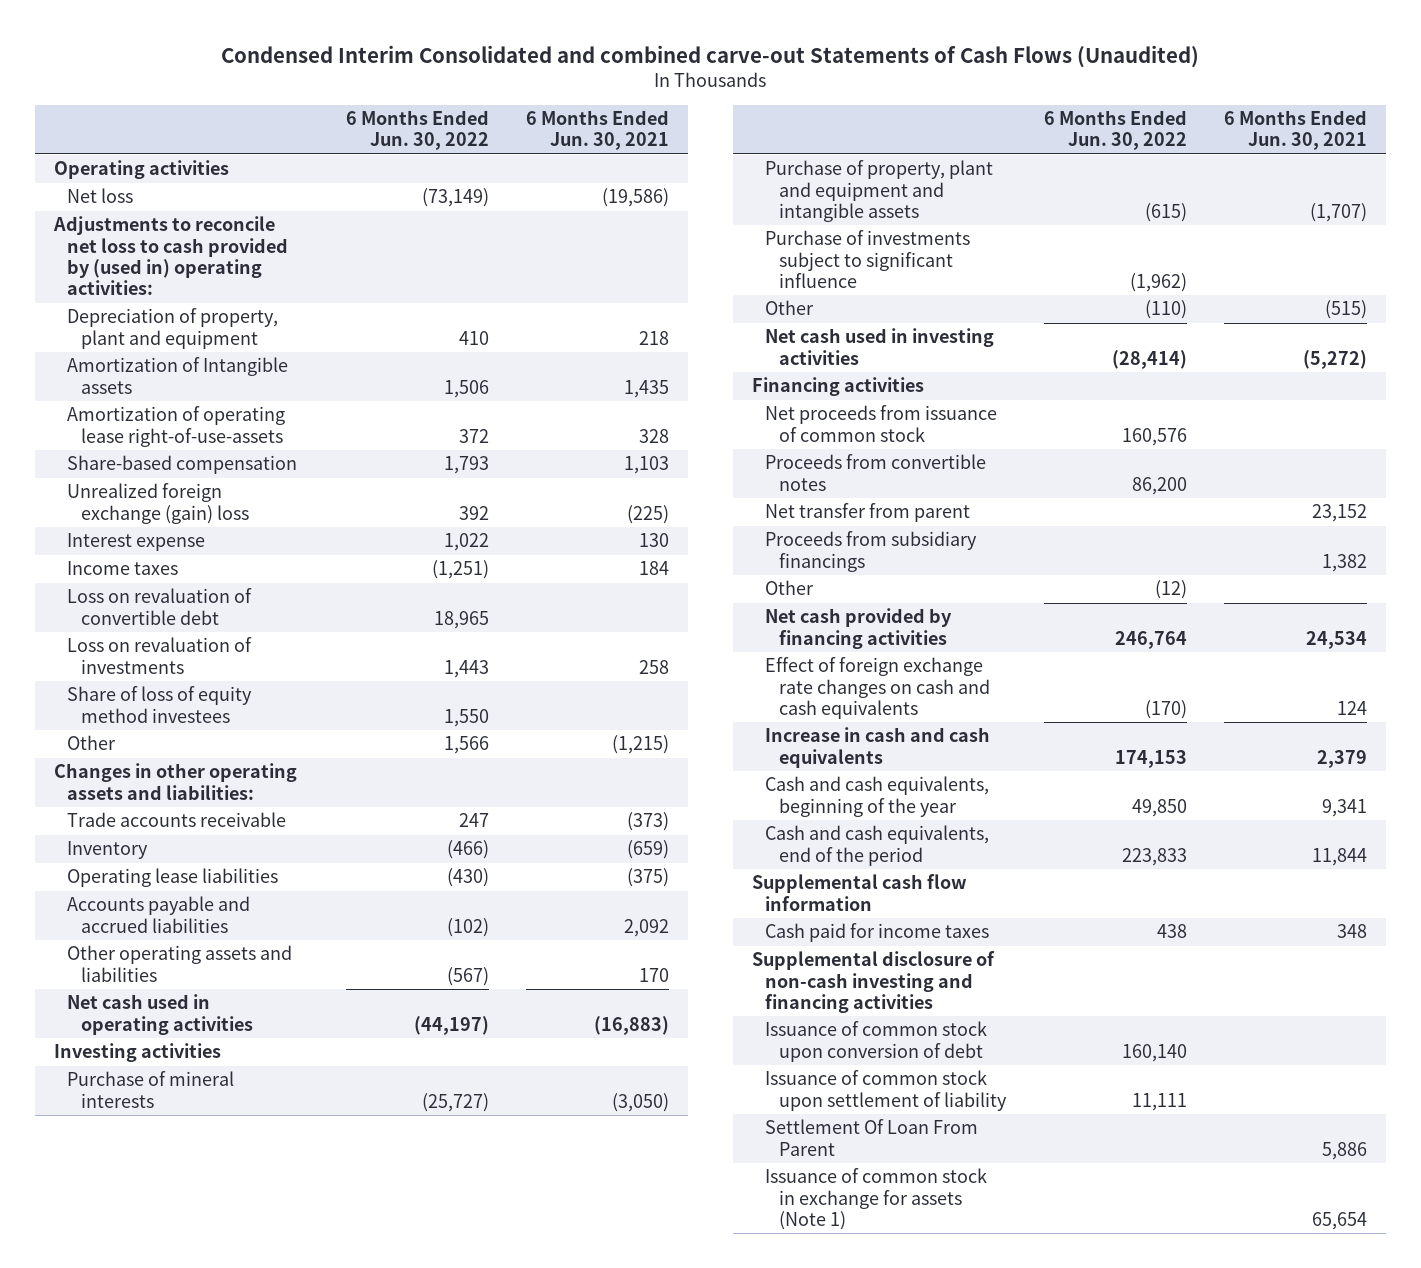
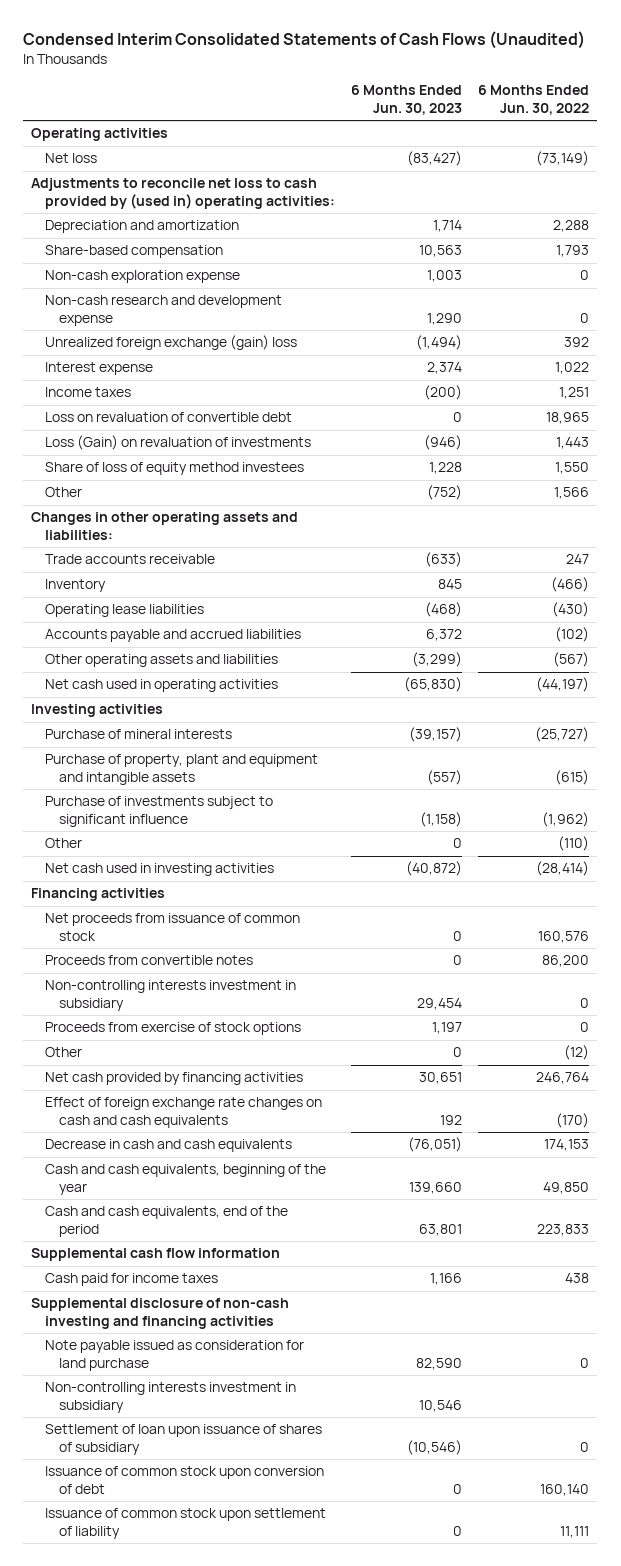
- Condensed Interim Consolidated and combined carve-out Statements of Cash Flows (Unaudited)
+ Condensed Interim Consolidated Statements of Cash Flows (Unaudited)
- | 6 Months Ended Jun. 30, 2022 | 6 Months Ended Jun. 30, 2021
+ | 6 Months Ended Jun. 30, 2023 | 6 Months Ended Jun. 30, 2022
- Depreciation of property, plant and equipment | 410 | 218
- Amortization of Intangible assets | 1,506 | 1,435
- Amortization of operating lease right-of-use-assets | 372 | 328
+ Depreciation and amortization | 1,714 | 2,288
+ Non-cash exploration expense | 1,003 | 0
+ Non-cash research and development expense | 1,290 | 0
- Income taxes | (1,251) | 184
+ Income taxes | (200) | 1,251
- Loss on revaluation of investments | 1,443 | 258
+ Loss (Gain) on revaluation of investments | (946) | 1,443
- Net transfer from parent | | 23,152
- Proceeds from subsidiary financings | | 1,382
+ Non-controlling interests investment in subsidiary | 29,454 | 0
+ Proceeds from exercise of stock options | 1,197 | 0
- Increase in cash and cash equivalents | 174,153 | 2,379
+ Decrease in cash and cash equivalents | (76,051) | 174,153
+ Note payable issued as consideration for land purchase | 82,590 | 0
+ Non-controlling interests investment in subsidiary | 10,546 |
+ Settlement of loan upon issuance of shares of subsidiary | (10,546) | 0
- Settlement Of Loan From Parent | | 5,886
- Issuance of common stock in exchange for assets (Note 1) | | 65,654

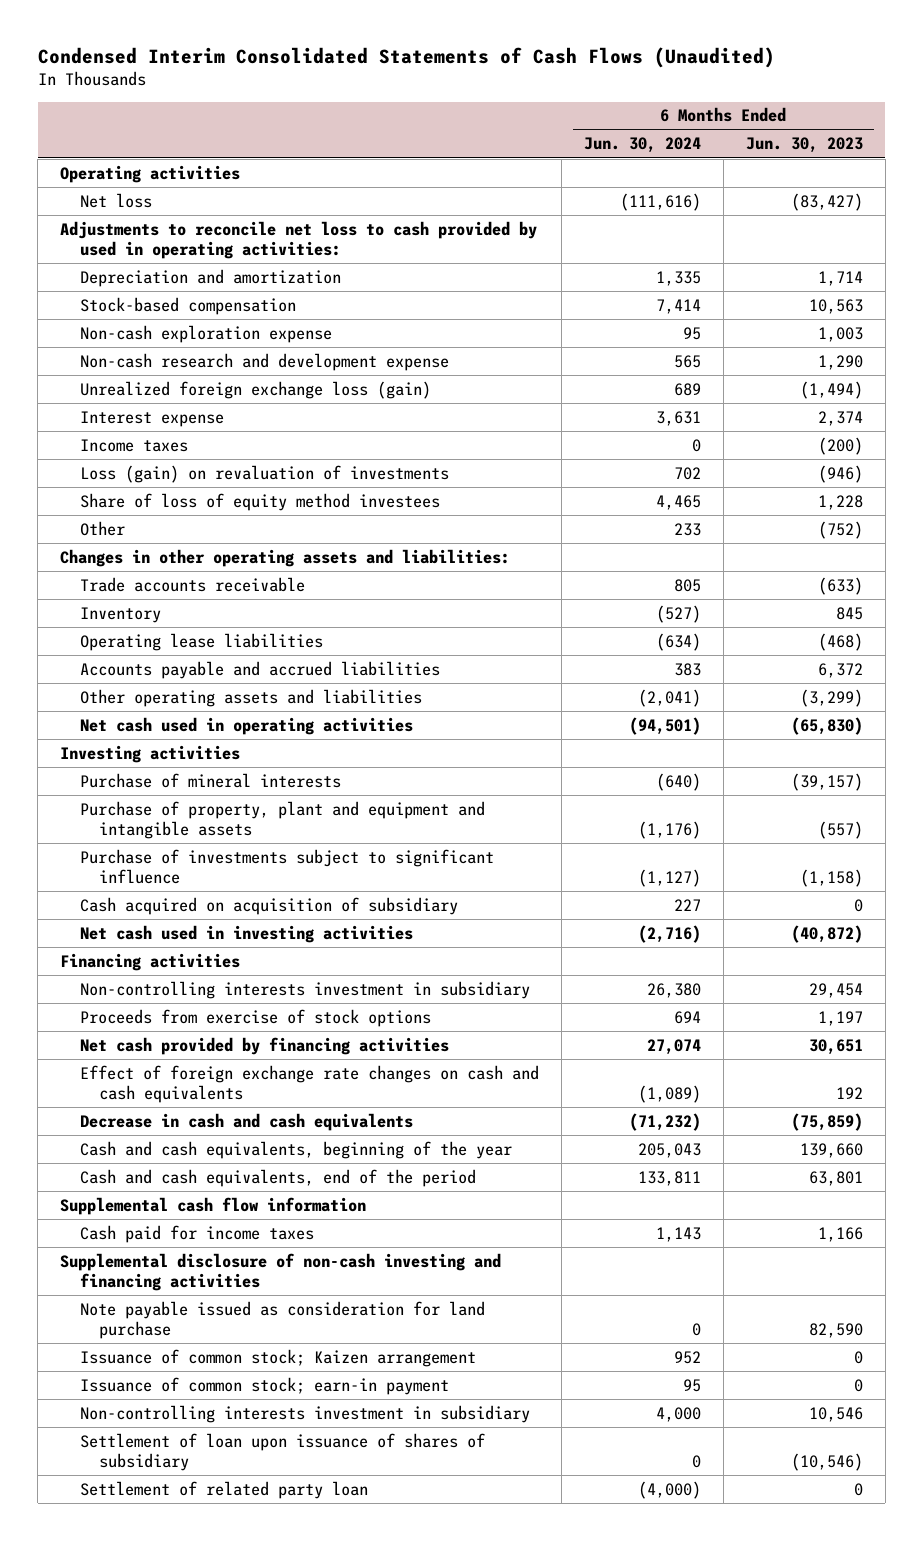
- | 6 Months Ended Jun. 30, 2023 | 6 Months Ended Jun. 30, 2022
+ | 6 Months Ended Jun. 30, 2024 | 6 Months Ended Jun. 30, 2023
- Adjustments to reconcile net loss to cash provided by (used in) operating activities:
+ Adjustments to reconcile net loss to cash provided by used in operating activities:
- Share-based compensation | 10,563 | 1,793
+ Stock-based compensation | 7,414 | 10,563
- Unrealized foreign exchange (gain) loss | (1,494) | 392
+ Unrealized foreign exchange loss (gain) | 689 | (1,494)
- Loss on revaluation of convertible debt | 0 | 18,965
- Loss (Gain) on revaluation of investments | (946) | 1,443
+ Loss (gain) on revaluation of investments | 702 | (946)
- Other | 0 | (110)
+ Cash acquired on acquisition of subsidiary | 227 | 0
- Net proceeds from issuance of common stock | 0 | 160,576
- Proceeds from convertible notes | 0 | 86,200
- Other | 0 | (12)
- Decrease in cash and cash equivalents | (76,051) | 174,153
+ Decrease in cash and cash equivalents | (71,232) | (75,859)
+ Issuance of common stock; Kaizen arrangement | 952 | 0
+ Issuance of common stock; earn-in payment | 95 | 0
- Issuance of common stock upon conversion of debt | 0 | 160,140
- Issuance of common stock upon settlement of liability | 0 | 11,111
+ Settlement of related party loan | (4,000) | 0

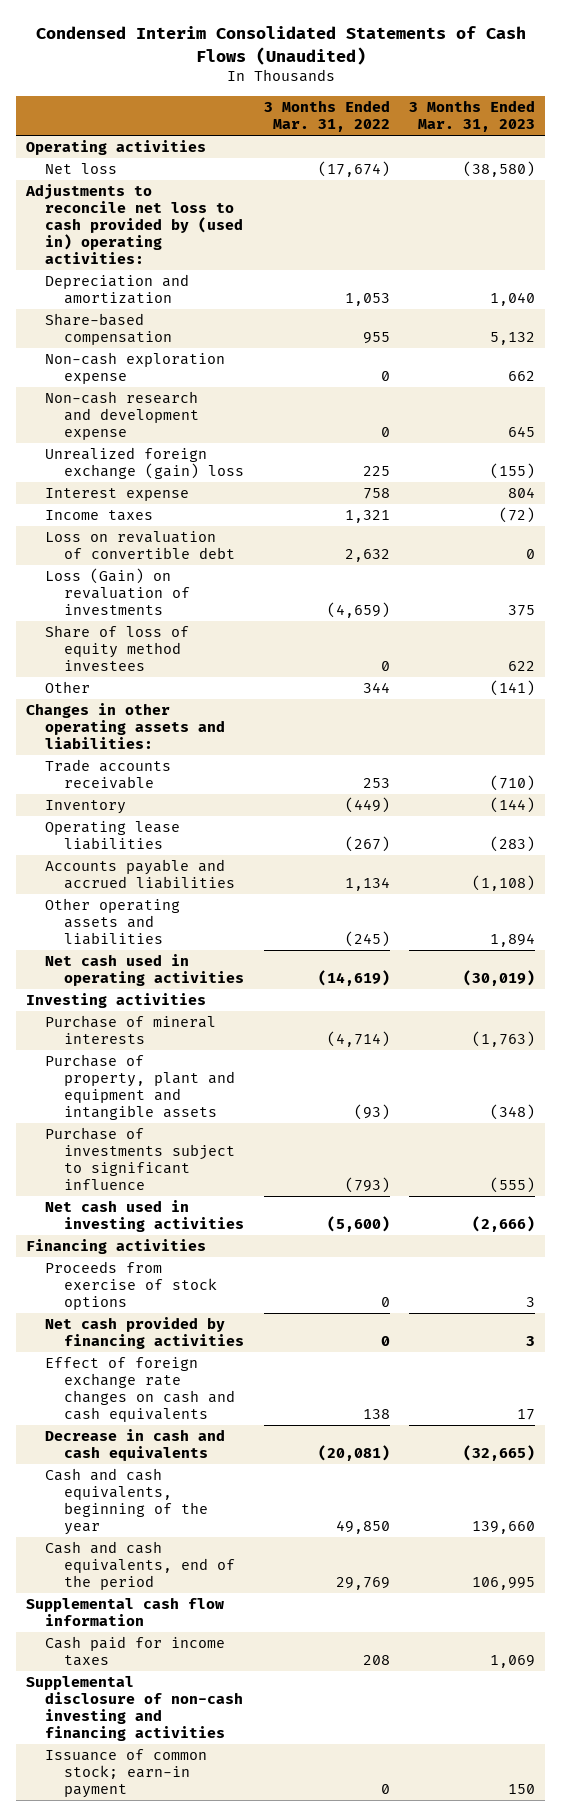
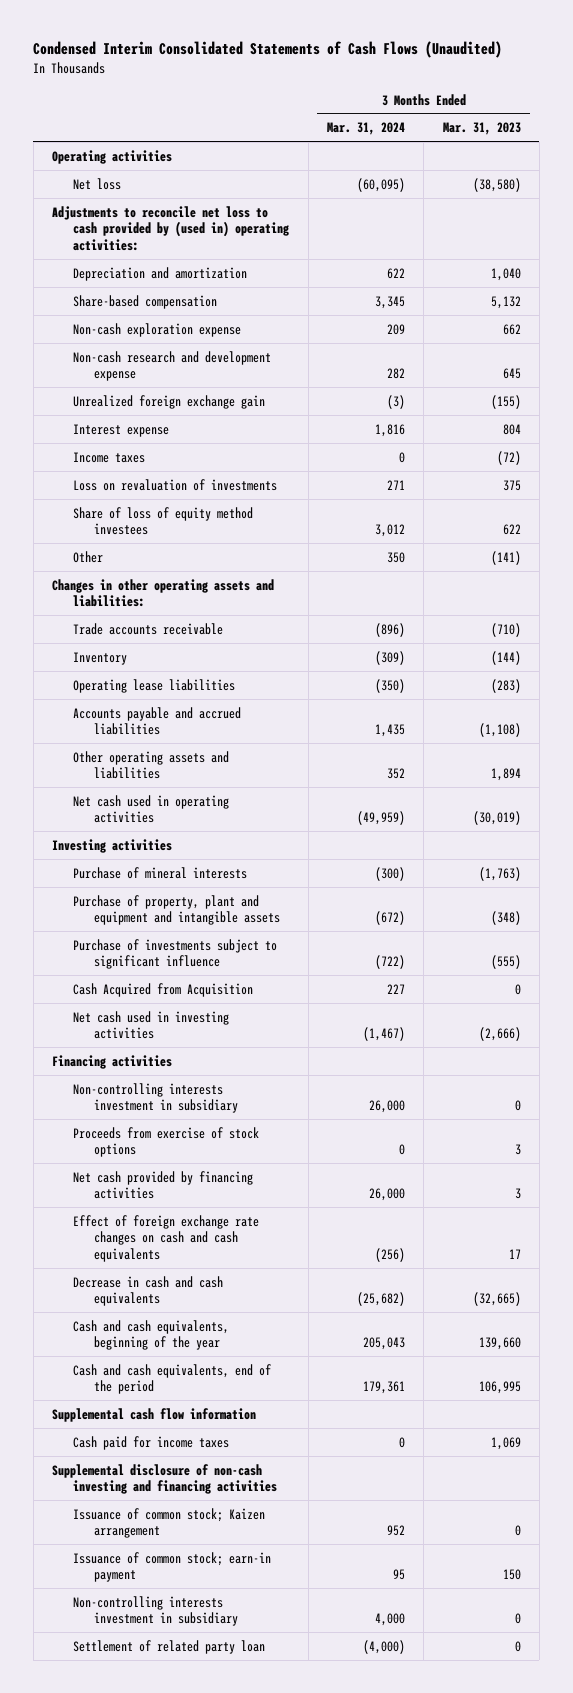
- | 3 Months Ended Mar. 31, 2022 | 3 Months Ended Mar. 31, 2023
+ | 3 Months Ended Mar. 31, 2024 | 3 Months Ended Mar. 31, 2023
- Unrealized foreign exchange (gain) loss | 225 | (155)
+ Unrealized foreign exchange gain | (3) | (155)
- Loss on revaluation of convertible debt | 2,632 | 0
- Loss (Gain) on revaluation of investments | (4,659) | 375
+ Loss on revaluation of investments | 271 | 375
+ Cash Acquired from Acquisition | 227 | 0
+ Non-controlling interests investment in subsidiary | 26,000 | 0
+ Issuance of common stock; Kaizen arrangement | 952 | 0
+ Non-controlling interests investment in subsidiary | 4,000 | 0
+ Settlement of related party loan | (4,000) | 0

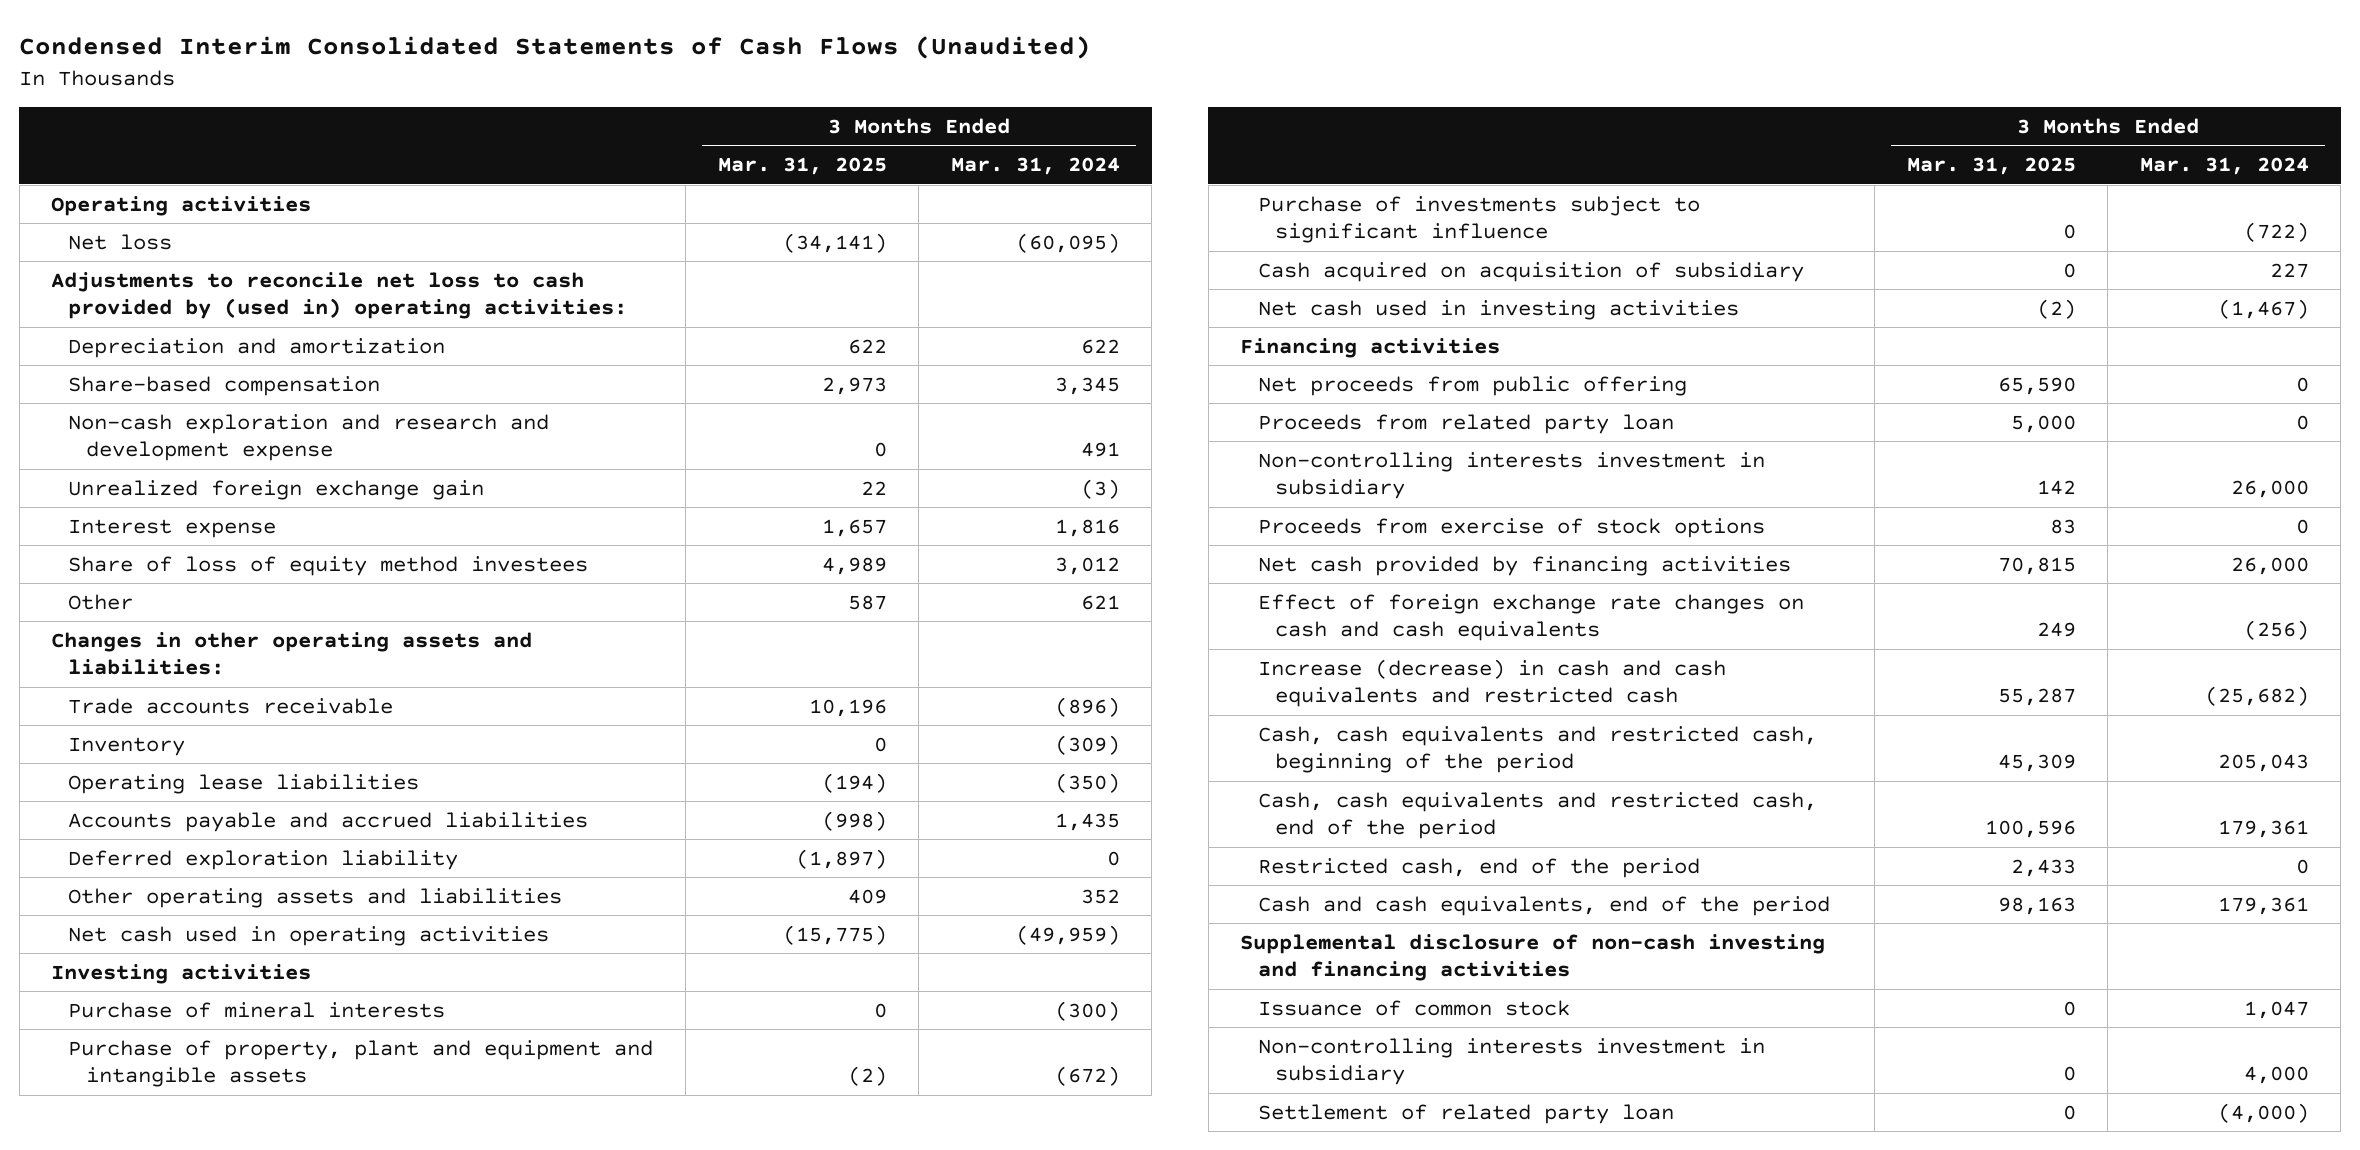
- | 3 Months Ended Mar. 31, 2024 | 3 Months Ended Mar. 31, 2023
+ | 3 Months Ended Mar. 31, 2025 | 3 Months Ended Mar. 31, 2024
- Non-cash exploration expense | 209 | 662
- Non-cash research and development expense | 282 | 645
+ Non-cash exploration and research and development expense | 0 | 491
- Income taxes | 0 | (72)
- Loss on revaluation of investments | 271 | 375
- Other | 350 | (141)
+ Other | 587 | 621
+ Deferred exploration liability | (1,897) | 0
- Cash Acquired from Acquisition | 227 | 0
+ Cash acquired on acquisition of subsidiary | 0 | 227
+ Net proceeds from public offering | 65,590 | 0
+ Proceeds from related party loan | 5,000 | 0
- Decrease in cash and cash equivalents | (25,682) | (32,665)
- Cash and cash equivalents, beginning of the year | 205,043 | 139,660
+ Increase (decrease) in cash and cash equivalents and restricted cash | 55,287 | (25,682)
+ Cash, cash equivalents and restricted cash, beginning of the period | 45,309 | 205,043
+ Cash, cash equivalents and restricted cash, end of the period | 100,596 | 179,361
+ Restricted cash, end of the period | 2,433 | 0
- Supplemental cash flow information
- Cash paid for income taxes | 0 | 1,069
- Issuance of common stock; Kaizen arrangement | 952 | 0
- Issuance of common stock; earn-in payment | 95 | 150
+ Issuance of common stock | 0 | 1,047

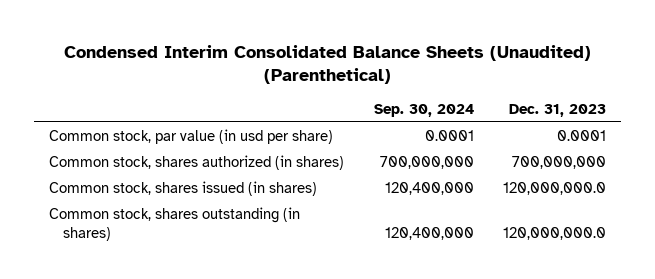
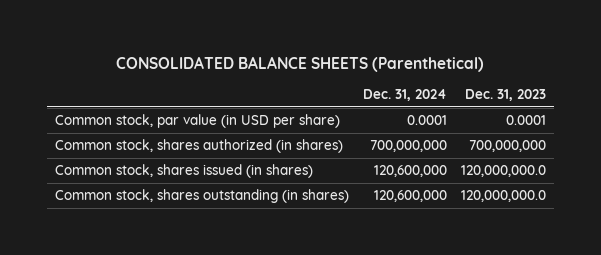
- Condensed Interim Consolidated Balance Sheets (Unaudited) (Parenthetical)
+ CONSOLIDATED BALANCE SHEETS (Parenthetical)
- | Sep. 30, 2024 | Dec. 31, 2023
+ | Dec. 31, 2024 | Dec. 31, 2023
- Common stock, par value (in usd per share) | 0.0001 | 0.0001
+ Common stock, par value (in USD per share) | 0.0001 | 0.0001

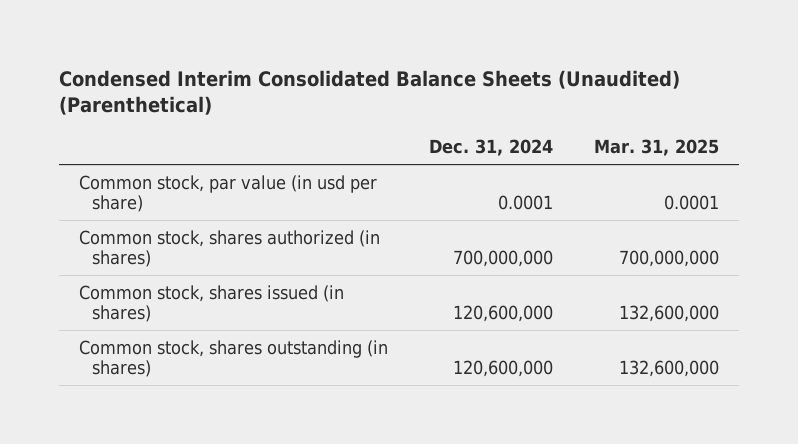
- CONSOLIDATED BALANCE SHEETS (Parenthetical)
+ Condensed Interim Consolidated Balance Sheets (Unaudited) (Parenthetical)
- | Dec. 31, 2024 | Dec. 31, 2023
+ | Dec. 31, 2024 | Mar. 31, 2025
- Common stock, par value (in USD per share) | 0.0001 | 0.0001
+ Common stock, par value (in usd per share) | 0.0001 | 0.0001

